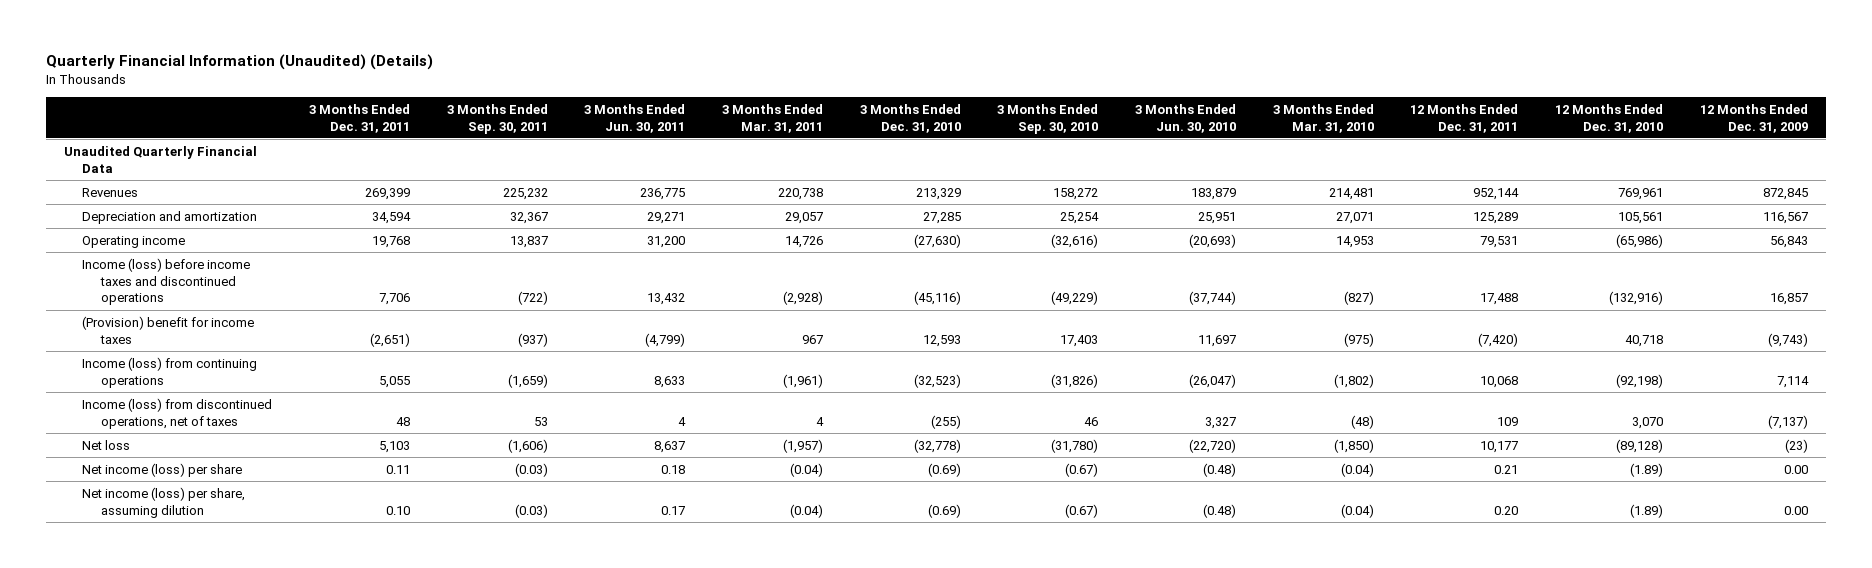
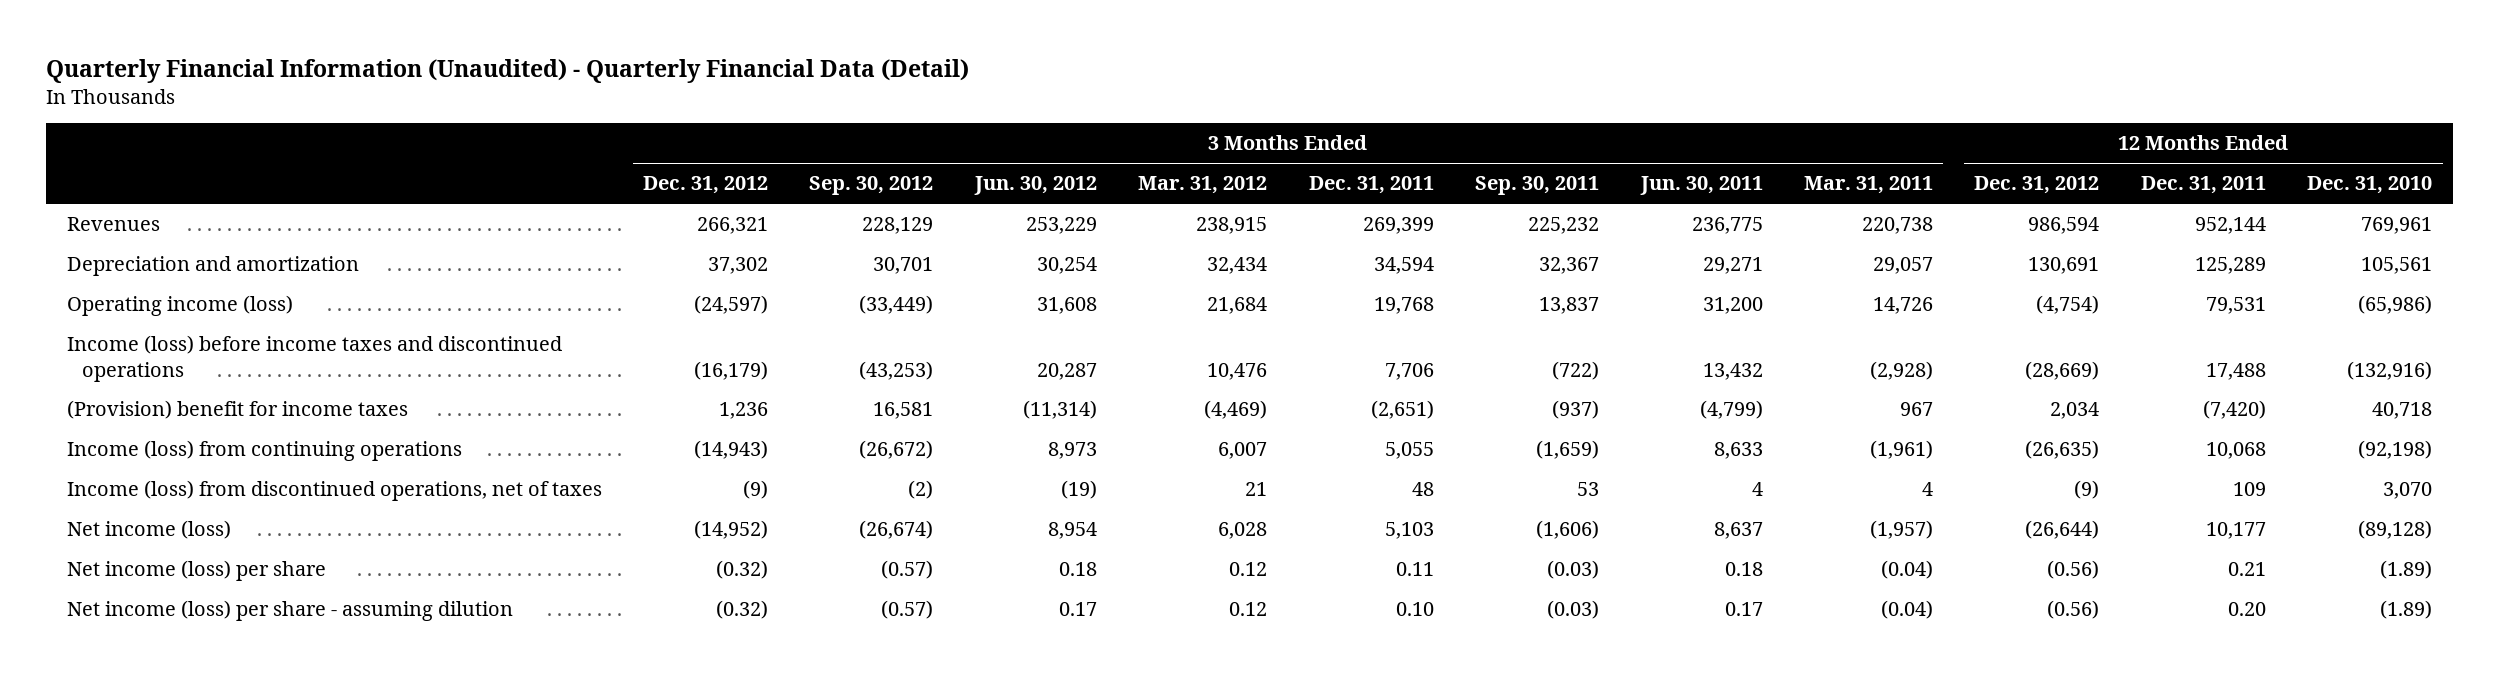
- Quarterly Financial Information (Unaudited) (Details)
+ Quarterly Financial Information (Unaudited) - Quarterly Financial Data (Detail)
- | 3 Months Ended Dec. 31, 2011 | 3 Months Ended Sep. 30, 2011 | 3 Months Ended Jun. 30, 2011 | 3 Months Ended Mar. 31, 2011 | 3 Months Ended Dec. 31, 2010 | 3 Months Ended Sep. 30, 2010 | 3 Months Ended Jun. 30, 2010 | 3 Months Ended Mar. 31, 2010 | 12 Months Ended Dec. 31, 2011 | 12 Months Ended Dec. 31, 2010 | 12 Months Ended Dec. 31, 2009
+ | 3 Months Ended Dec. 31, 2012 | 3 Months Ended Sep. 30, 2012 | 3 Months Ended Jun. 30, 2012 | 3 Months Ended Mar. 31, 2012 | 3 Months Ended Dec. 31, 2011 | 3 Months Ended Sep. 30, 2011 | 3 Months Ended Jun. 30, 2011 | 3 Months Ended Mar. 31, 2011 | 12 Months Ended Dec. 31, 2012 | 12 Months Ended Dec. 31, 2011 | 12 Months Ended Dec. 31, 2010
- Unaudited Quarterly Financial Data
- Operating income | 19,768 | 13,837 | 31,200 | 14,726 | (27,630) | (32,616) | (20,693) | 14,953 | 79,531 | (65,986) | 56,843
+ Operating income (loss) | (24,597) | (33,449) | 31,608 | 21,684 | 19,768 | 13,837 | 31,200 | 14,726 | (4,754) | 79,531 | (65,986)
- Net loss | 5,103 | (1,606) | 8,637 | (1,957) | (32,778) | (31,780) | (22,720) | (1,850) | 10,177 | (89,128) | (23)
+ Net income (loss) | (14,952) | (26,674) | 8,954 | 6,028 | 5,103 | (1,606) | 8,637 | (1,957) | (26,644) | 10,177 | (89,128)
- Net income (loss) per share, assuming dilution | 0.10 | (0.03) | 0.17 | (0.04) | (0.69) | (0.67) | (0.48) | (0.04) | 0.20 | (1.89) | 0.00
+ Net income (loss) per share - assuming dilution | (0.32) | (0.57) | 0.17 | 0.12 | 0.10 | (0.03) | 0.17 | (0.04) | (0.56) | 0.20 | (1.89)

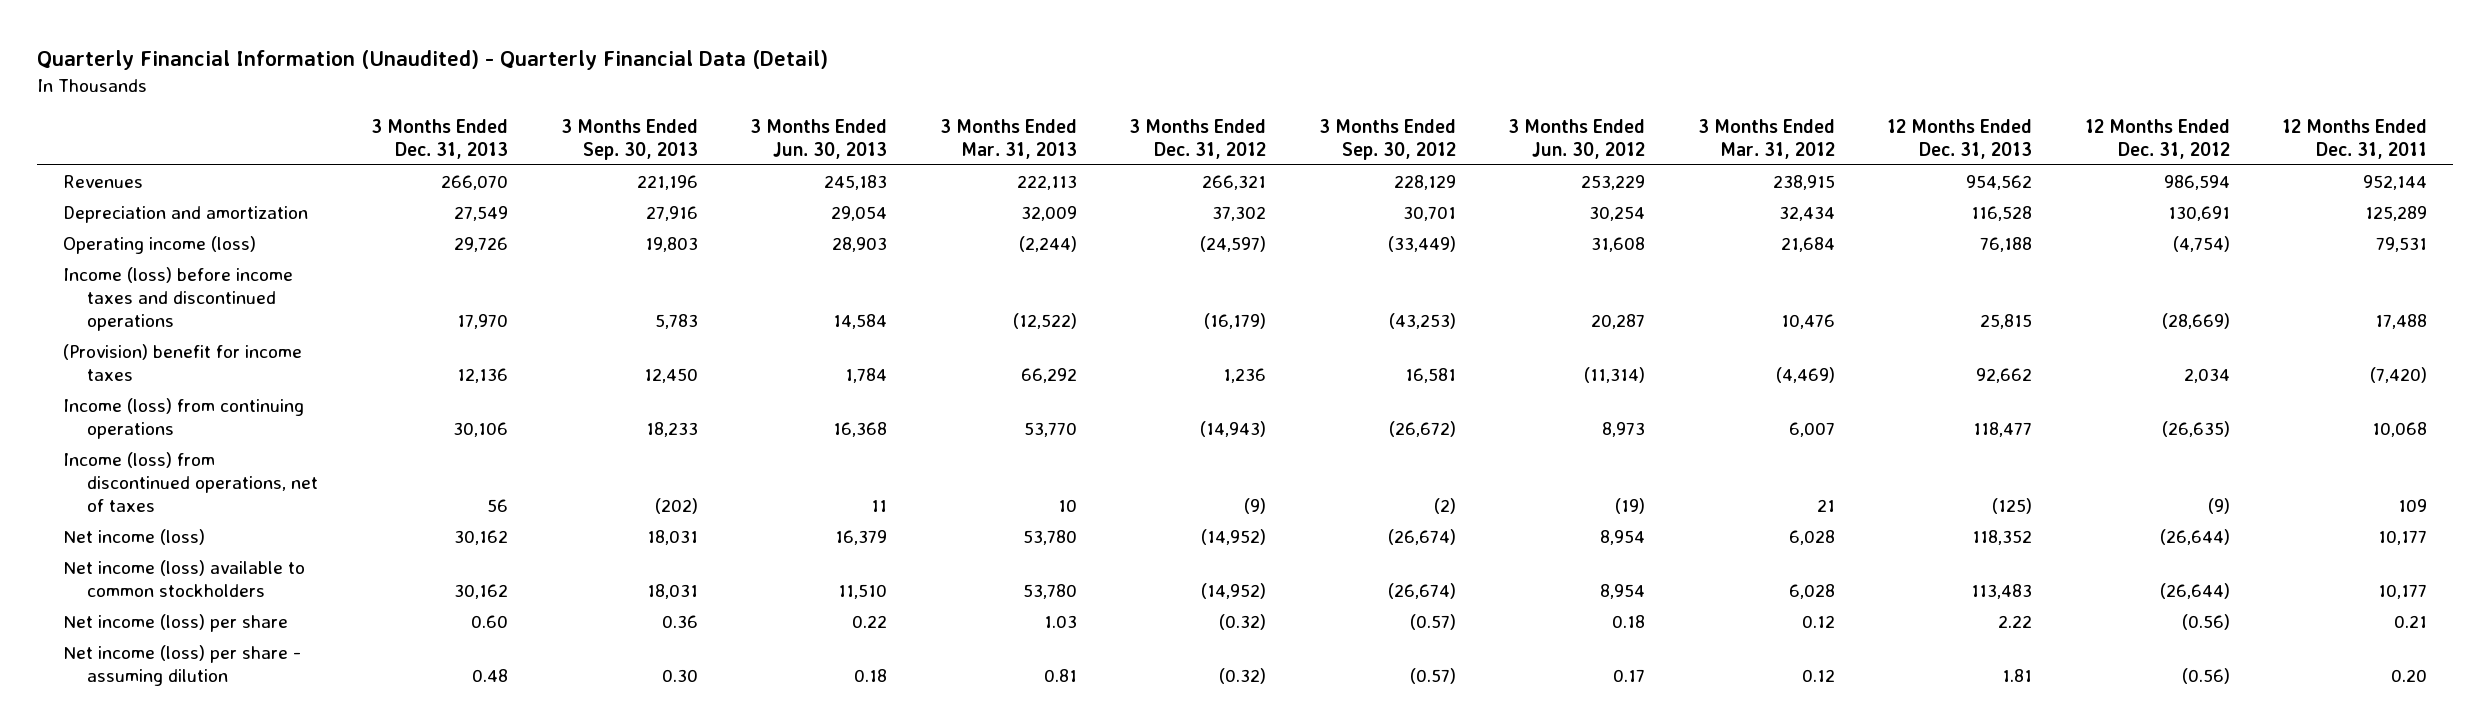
- | 3 Months Ended Dec. 31, 2012 | 3 Months Ended Sep. 30, 2012 | 3 Months Ended Jun. 30, 2012 | 3 Months Ended Mar. 31, 2012 | 3 Months Ended Dec. 31, 2011 | 3 Months Ended Sep. 30, 2011 | 3 Months Ended Jun. 30, 2011 | 3 Months Ended Mar. 31, 2011 | 12 Months Ended Dec. 31, 2012 | 12 Months Ended Dec. 31, 2011 | 12 Months Ended Dec. 31, 2010
+ | 3 Months Ended Dec. 31, 2013 | 3 Months Ended Sep. 30, 2013 | 3 Months Ended Jun. 30, 2013 | 3 Months Ended Mar. 31, 2013 | 3 Months Ended Dec. 31, 2012 | 3 Months Ended Sep. 30, 2012 | 3 Months Ended Jun. 30, 2012 | 3 Months Ended Mar. 31, 2012 | 12 Months Ended Dec. 31, 2013 | 12 Months Ended Dec. 31, 2012 | 12 Months Ended Dec. 31, 2011
+ Net income (loss) available to common stockholders | 30,162 | 18,031 | 11,510 | 53,780 | (14,952) | (26,674) | 8,954 | 6,028 | 113,483 | (26,644) | 10,177

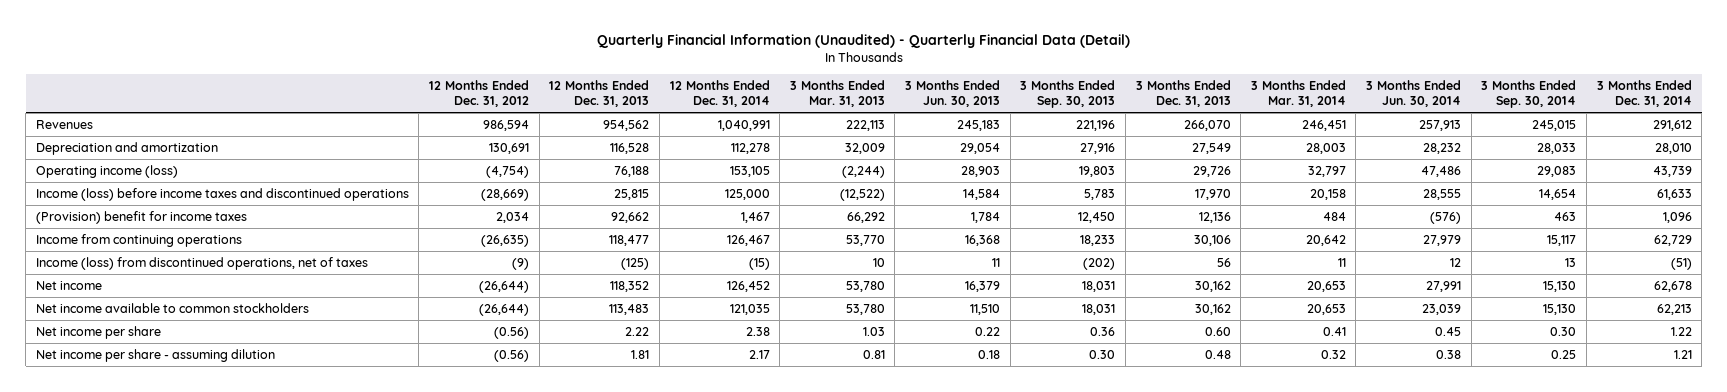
- | 3 Months Ended Dec. 31, 2013 | 3 Months Ended Sep. 30, 2013 | 3 Months Ended Jun. 30, 2013 | 3 Months Ended Mar. 31, 2013 | 3 Months Ended Dec. 31, 2012 | 3 Months Ended Sep. 30, 2012 | 3 Months Ended Jun. 30, 2012 | 3 Months Ended Mar. 31, 2012 | 12 Months Ended Dec. 31, 2013 | 12 Months Ended Dec. 31, 2012 | 12 Months Ended Dec. 31, 2011
+ | 12 Months Ended Dec. 31, 2012 | 12 Months Ended Dec. 31, 2013 | 12 Months Ended Dec. 31, 2014 | 3 Months Ended Mar. 31, 2013 | 3 Months Ended Jun. 30, 2013 | 3 Months Ended Sep. 30, 2013 | 3 Months Ended Dec. 31, 2013 | 3 Months Ended Mar. 31, 2014 | 3 Months Ended Jun. 30, 2014 | 3 Months Ended Sep. 30, 2014 | 3 Months Ended Dec. 31, 2014
- Income (loss) from continuing operations | 30,106 | 18,233 | 16,368 | 53,770 | (14,943) | (26,672) | 8,973 | 6,007 | 118,477 | (26,635) | 10,068
+ Income from continuing operations | (26,635) | 118,477 | 126,467 | 53,770 | 16,368 | 18,233 | 30,106 | 20,642 | 27,979 | 15,117 | 62,729
- Net income (loss) | 30,162 | 18,031 | 16,379 | 53,780 | (14,952) | (26,674) | 8,954 | 6,028 | 118,352 | (26,644) | 10,177
- Net income (loss) available to common stockholders | 30,162 | 18,031 | 11,510 | 53,780 | (14,952) | (26,674) | 8,954 | 6,028 | 113,483 | (26,644) | 10,177
- Net income (loss) per share | 0.60 | 0.36 | 0.22 | 1.03 | (0.32) | (0.57) | 0.18 | 0.12 | 2.22 | (0.56) | 0.21
- Net income (loss) per share - assuming dilution | 0.48 | 0.30 | 0.18 | 0.81 | (0.32) | (0.57) | 0.17 | 0.12 | 1.81 | (0.56) | 0.20
+ Net income | (26,644) | 118,352 | 126,452 | 53,780 | 16,379 | 18,031 | 30,162 | 20,653 | 27,991 | 15,130 | 62,678
+ Net income available to common stockholders | (26,644) | 113,483 | 121,035 | 53,780 | 11,510 | 18,031 | 30,162 | 20,653 | 23,039 | 15,130 | 62,213
+ Net income per share | (0.56) | 2.22 | 2.38 | 1.03 | 0.22 | 0.36 | 0.60 | 0.41 | 0.45 | 0.30 | 1.22
+ Net income per share - assuming dilution | (0.56) | 1.81 | 2.17 | 0.81 | 0.18 | 0.30 | 0.48 | 0.32 | 0.38 | 0.25 | 1.21

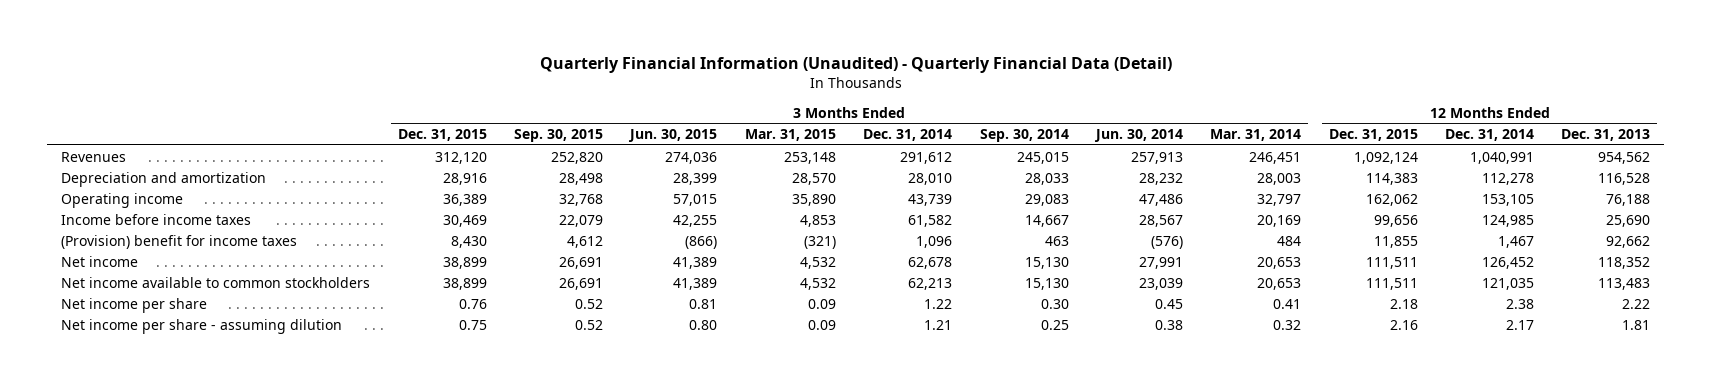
- | 12 Months Ended Dec. 31, 2012 | 12 Months Ended Dec. 31, 2013 | 12 Months Ended Dec. 31, 2014 | 3 Months Ended Mar. 31, 2013 | 3 Months Ended Jun. 30, 2013 | 3 Months Ended Sep. 30, 2013 | 3 Months Ended Dec. 31, 2013 | 3 Months Ended Mar. 31, 2014 | 3 Months Ended Jun. 30, 2014 | 3 Months Ended Sep. 30, 2014 | 3 Months Ended Dec. 31, 2014
+ | 3 Months Ended Dec. 31, 2015 | 3 Months Ended Sep. 30, 2015 | 3 Months Ended Jun. 30, 2015 | 3 Months Ended Mar. 31, 2015 | 3 Months Ended Dec. 31, 2014 | 3 Months Ended Sep. 30, 2014 | 3 Months Ended Jun. 30, 2014 | 3 Months Ended Mar. 31, 2014 | 12 Months Ended Dec. 31, 2015 | 12 Months Ended Dec. 31, 2014 | 12 Months Ended Dec. 31, 2013
- Operating income (loss) | (4,754) | 76,188 | 153,105 | (2,244) | 28,903 | 19,803 | 29,726 | 32,797 | 47,486 | 29,083 | 43,739
- Income (loss) before income taxes and discontinued operations | (28,669) | 25,815 | 125,000 | (12,522) | 14,584 | 5,783 | 17,970 | 20,158 | 28,555 | 14,654 | 61,633
+ Operating income | 36,389 | 32,768 | 57,015 | 35,890 | 43,739 | 29,083 | 47,486 | 32,797 | 162,062 | 153,105 | 76,188
+ Income before income taxes | 30,469 | 22,079 | 42,255 | 4,853 | 61,582 | 14,667 | 28,567 | 20,169 | 99,656 | 124,985 | 25,690
- Income from continuing operations | (26,635) | 118,477 | 126,467 | 53,770 | 16,368 | 18,233 | 30,106 | 20,642 | 27,979 | 15,117 | 62,729
- Income (loss) from discontinued operations, net of taxes | (9) | (125) | (15) | 10 | 11 | (202) | 56 | 11 | 12 | 13 | (51)

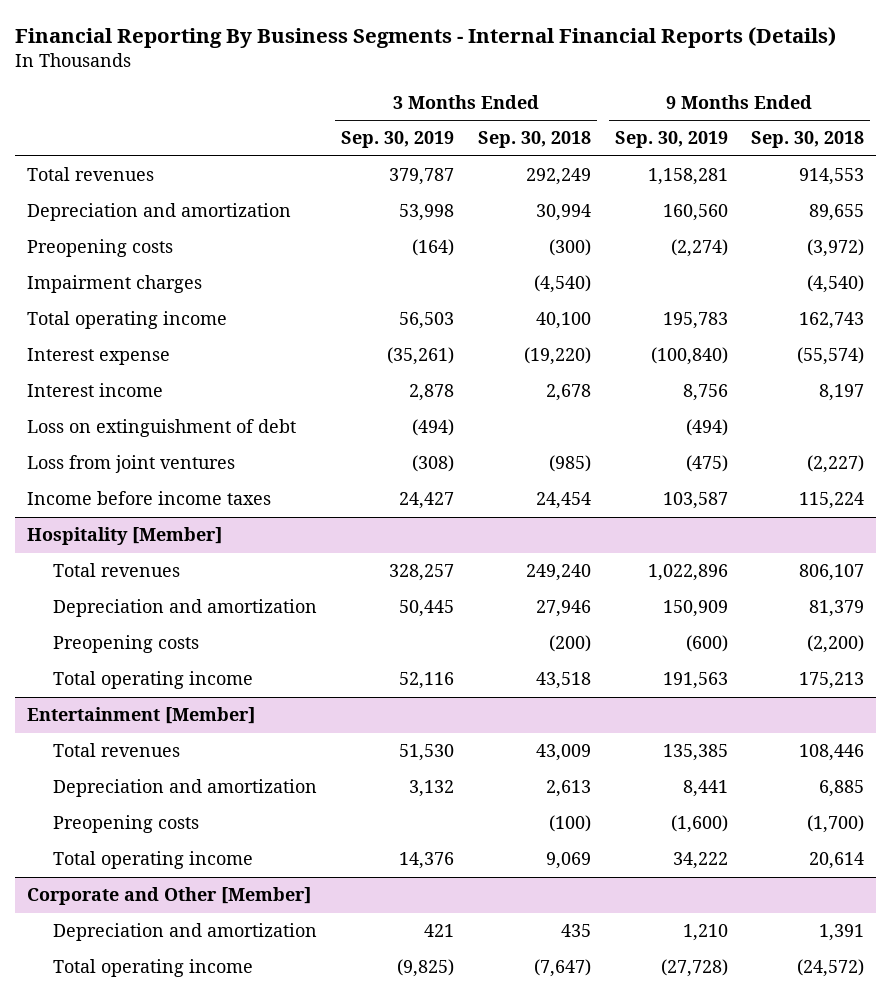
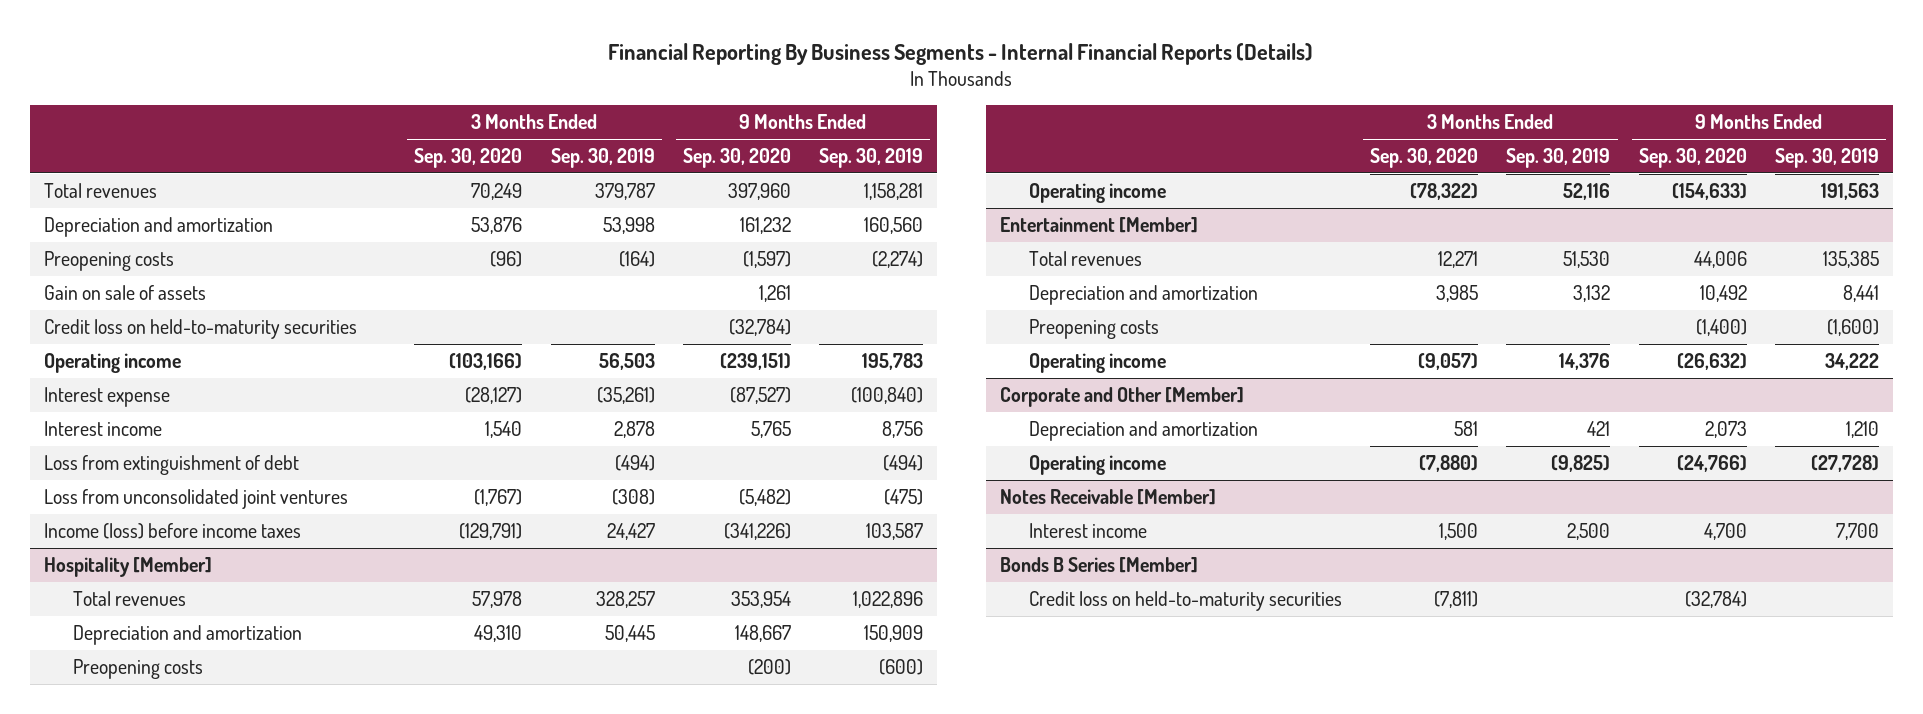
- | 3 Months Ended Sep. 30, 2019 | 3 Months Ended Sep. 30, 2018 | 9 Months Ended Sep. 30, 2019 | 9 Months Ended Sep. 30, 2018
+ | 3 Months Ended Sep. 30, 2020 | 3 Months Ended Sep. 30, 2019 | 9 Months Ended Sep. 30, 2020 | 9 Months Ended Sep. 30, 2019
- Impairment charges | | (4,540) | | (4,540)
- Total operating income | 56,503 | 40,100 | 195,783 | 162,743
+ Gain on sale of assets | | | 1,261 |
+ Credit loss on held-to-maturity securities | | | (32,784) |
+ Operating income | (103,166) | 56,503 | (239,151) | 195,783
- Loss on extinguishment of debt | (494) | | (494) |
- Loss from joint ventures | (308) | (985) | (475) | (2,227)
- Income before income taxes | 24,427 | 24,454 | 103,587 | 115,224
+ Loss from extinguishment of debt | | (494) | | (494)
+ Loss from unconsolidated joint ventures | (1,767) | (308) | (5,482) | (475)
+ Income (loss) before income taxes | (129,791) | 24,427 | (341,226) | 103,587
@ Hospitality [Member]
- Total operating income | 52,116 | 43,518 | 191,563 | 175,213
+ Operating income | (78,322) | 52,116 | (154,633) | 191,563
@ Entertainment [Member]
- Total operating income | 14,376 | 9,069 | 34,222 | 20,614
+ Operating income | (9,057) | 14,376 | (26,632) | 34,222
@ Corporate and Other [Member]
- Total operating income | (9,825) | (7,647) | (27,728) | (24,572)
+ Operating income | (7,880) | (9,825) | (24,766) | (27,728)
+ Notes Receivable [Member]
+ Interest income | 1,500 | 2,500 | 4,700 | 7,700
+ Bonds B Series [Member]
+ Credit loss on held-to-maturity securities | (7,811) | | (32,784) |

